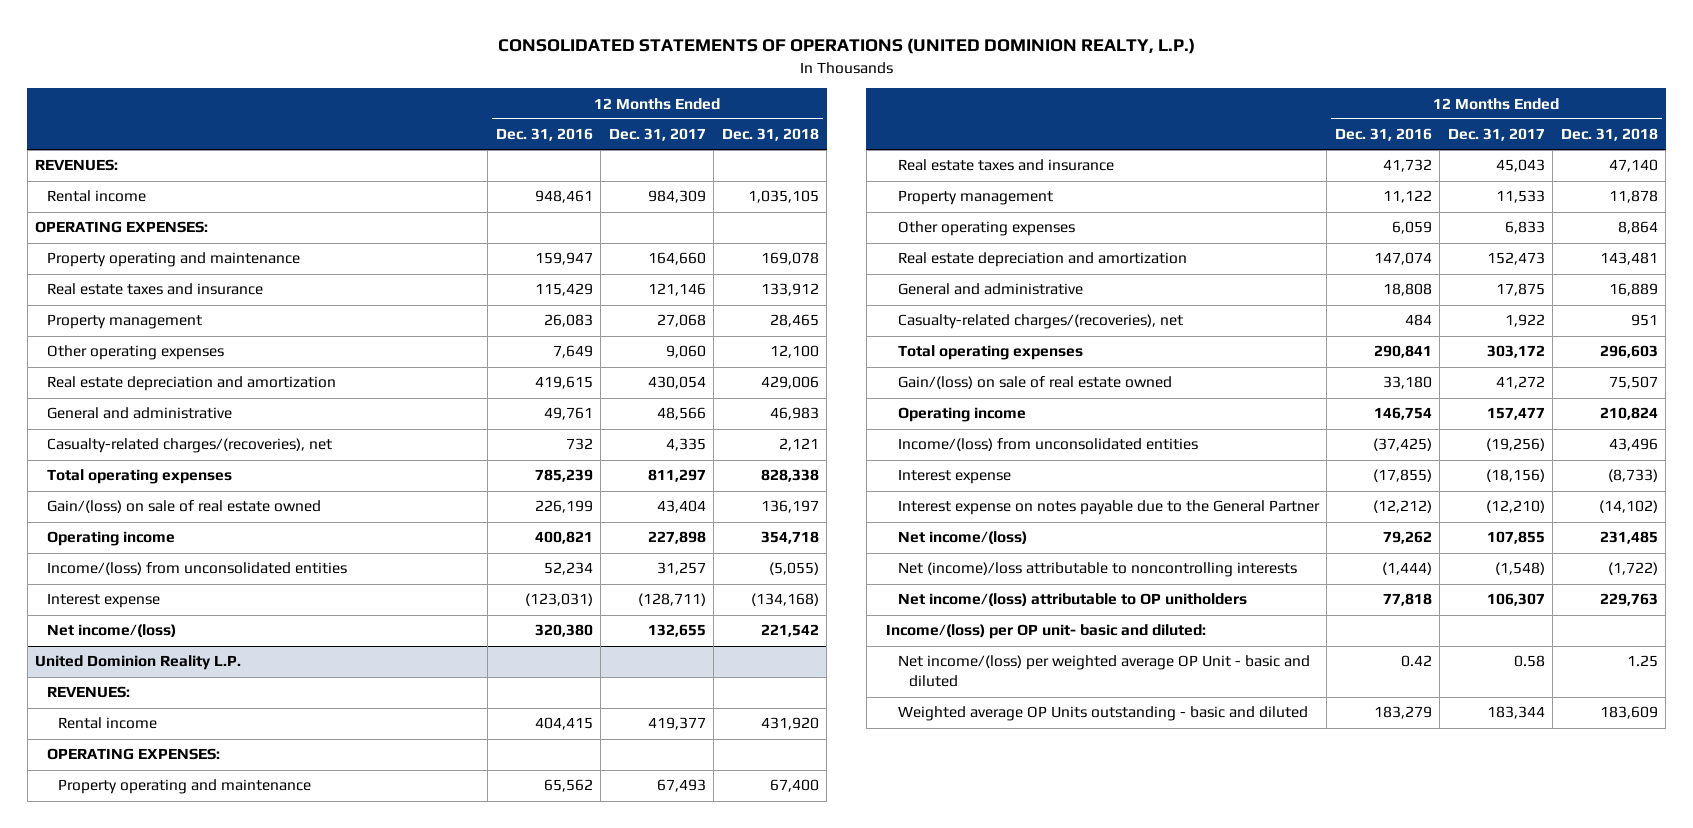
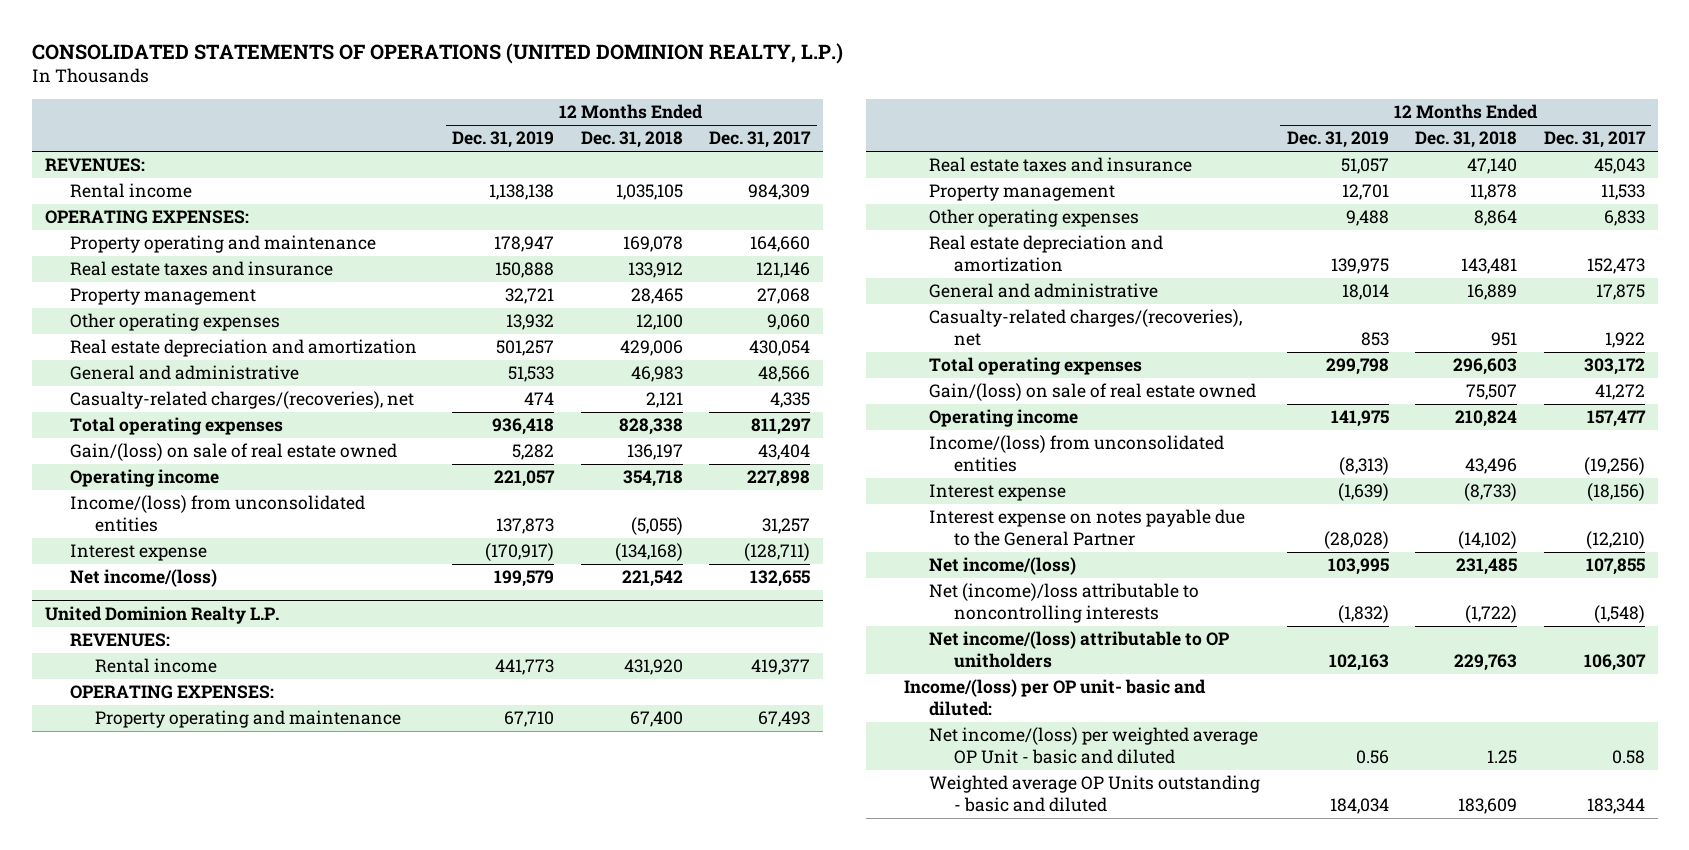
- | 12 Months Ended Dec. 31, 2016 | 12 Months Ended Dec. 31, 2017 | 12 Months Ended Dec. 31, 2018
+ | 12 Months Ended Dec. 31, 2019 | 12 Months Ended Dec. 31, 2018 | 12 Months Ended Dec. 31, 2017
- United Dominion Reality L.P.
+ United Dominion Realty L.P.

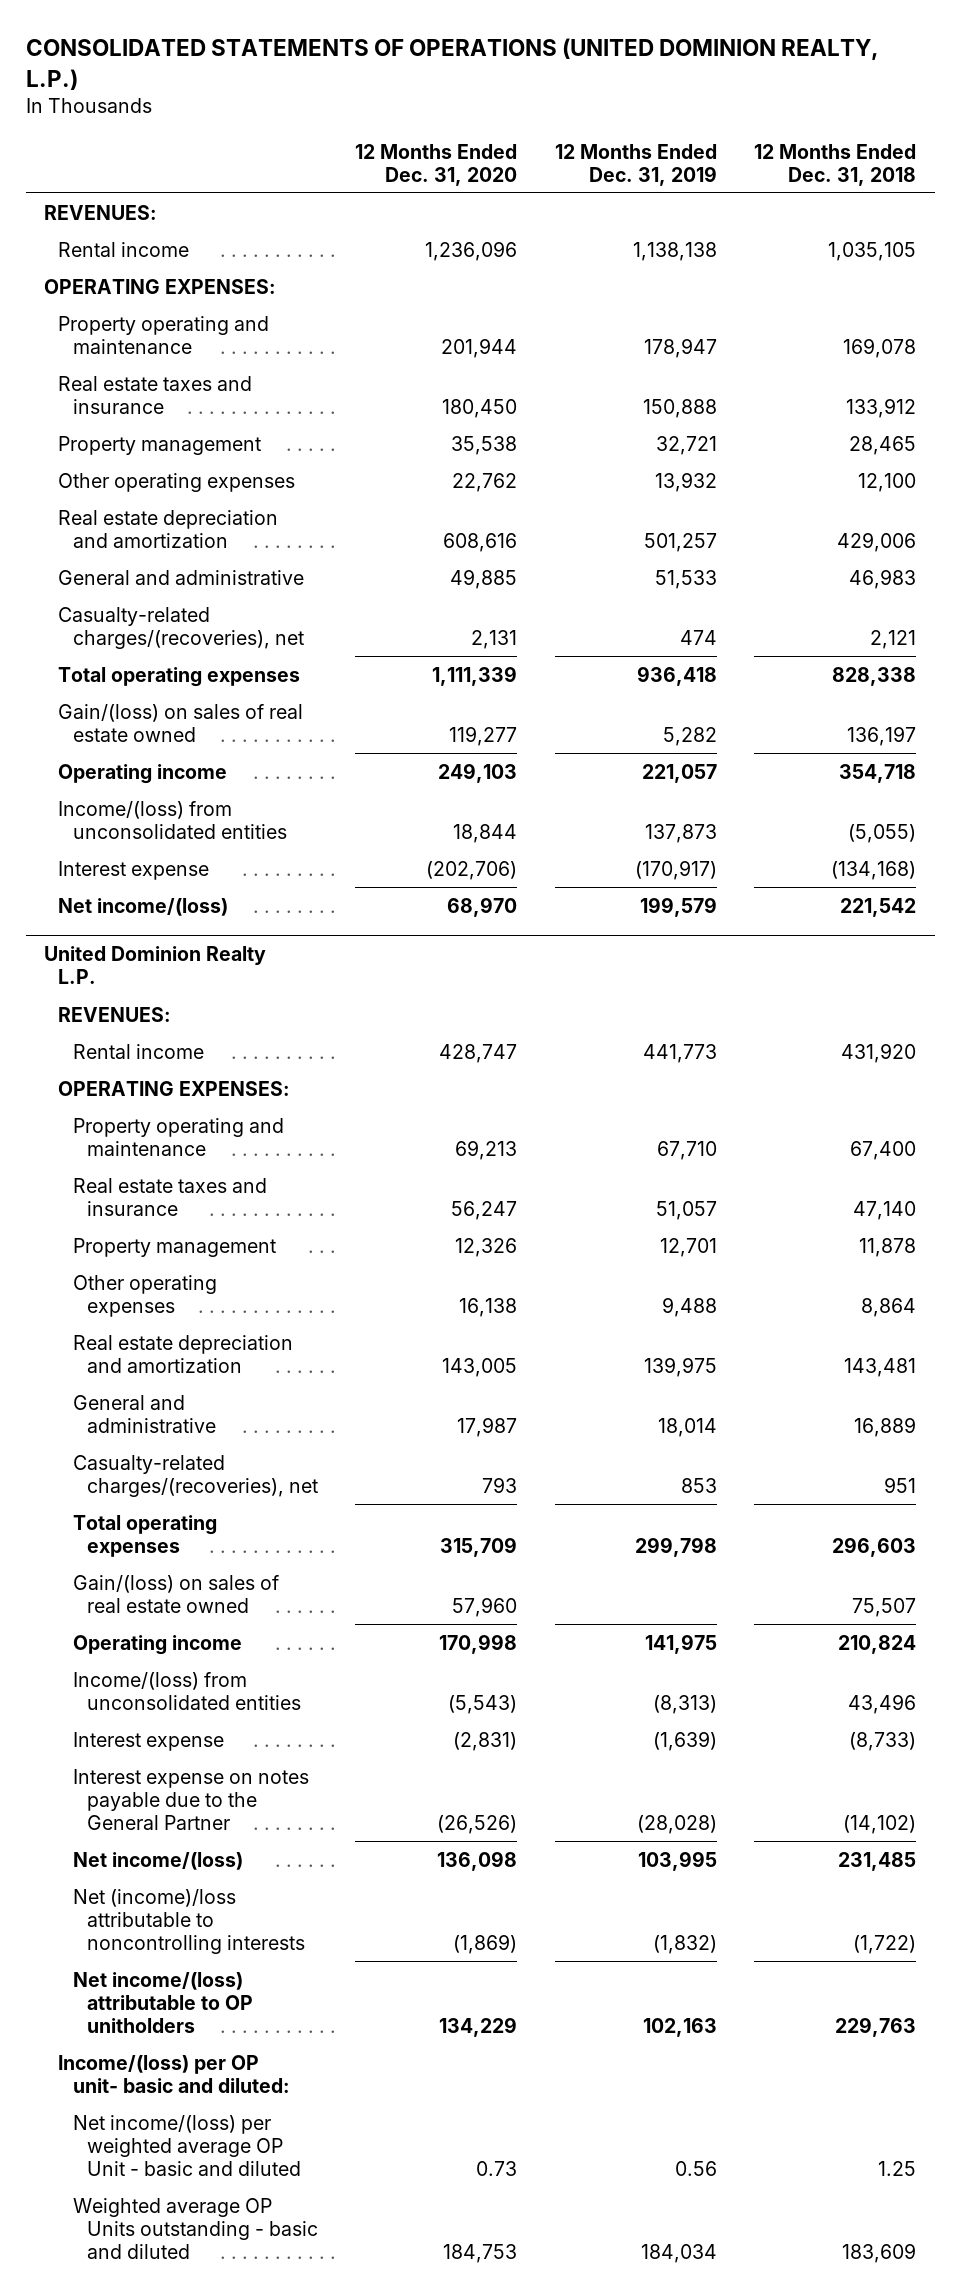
- | 12 Months Ended Dec. 31, 2019 | 12 Months Ended Dec. 31, 2018 | 12 Months Ended Dec. 31, 2017
+ | 12 Months Ended Dec. 31, 2020 | 12 Months Ended Dec. 31, 2019 | 12 Months Ended Dec. 31, 2018
- Gain/(loss) on sale of real estate owned | 5,282 | 136,197 | 43,404
+ Gain/(loss) on sales of real estate owned | 119,277 | 5,282 | 136,197
@ United Dominion Realty L.P.
- Gain/(loss) on sale of real estate owned | | 75,507 | 41,272
+ Gain/(loss) on sales of real estate owned | 57,960 | | 75,507

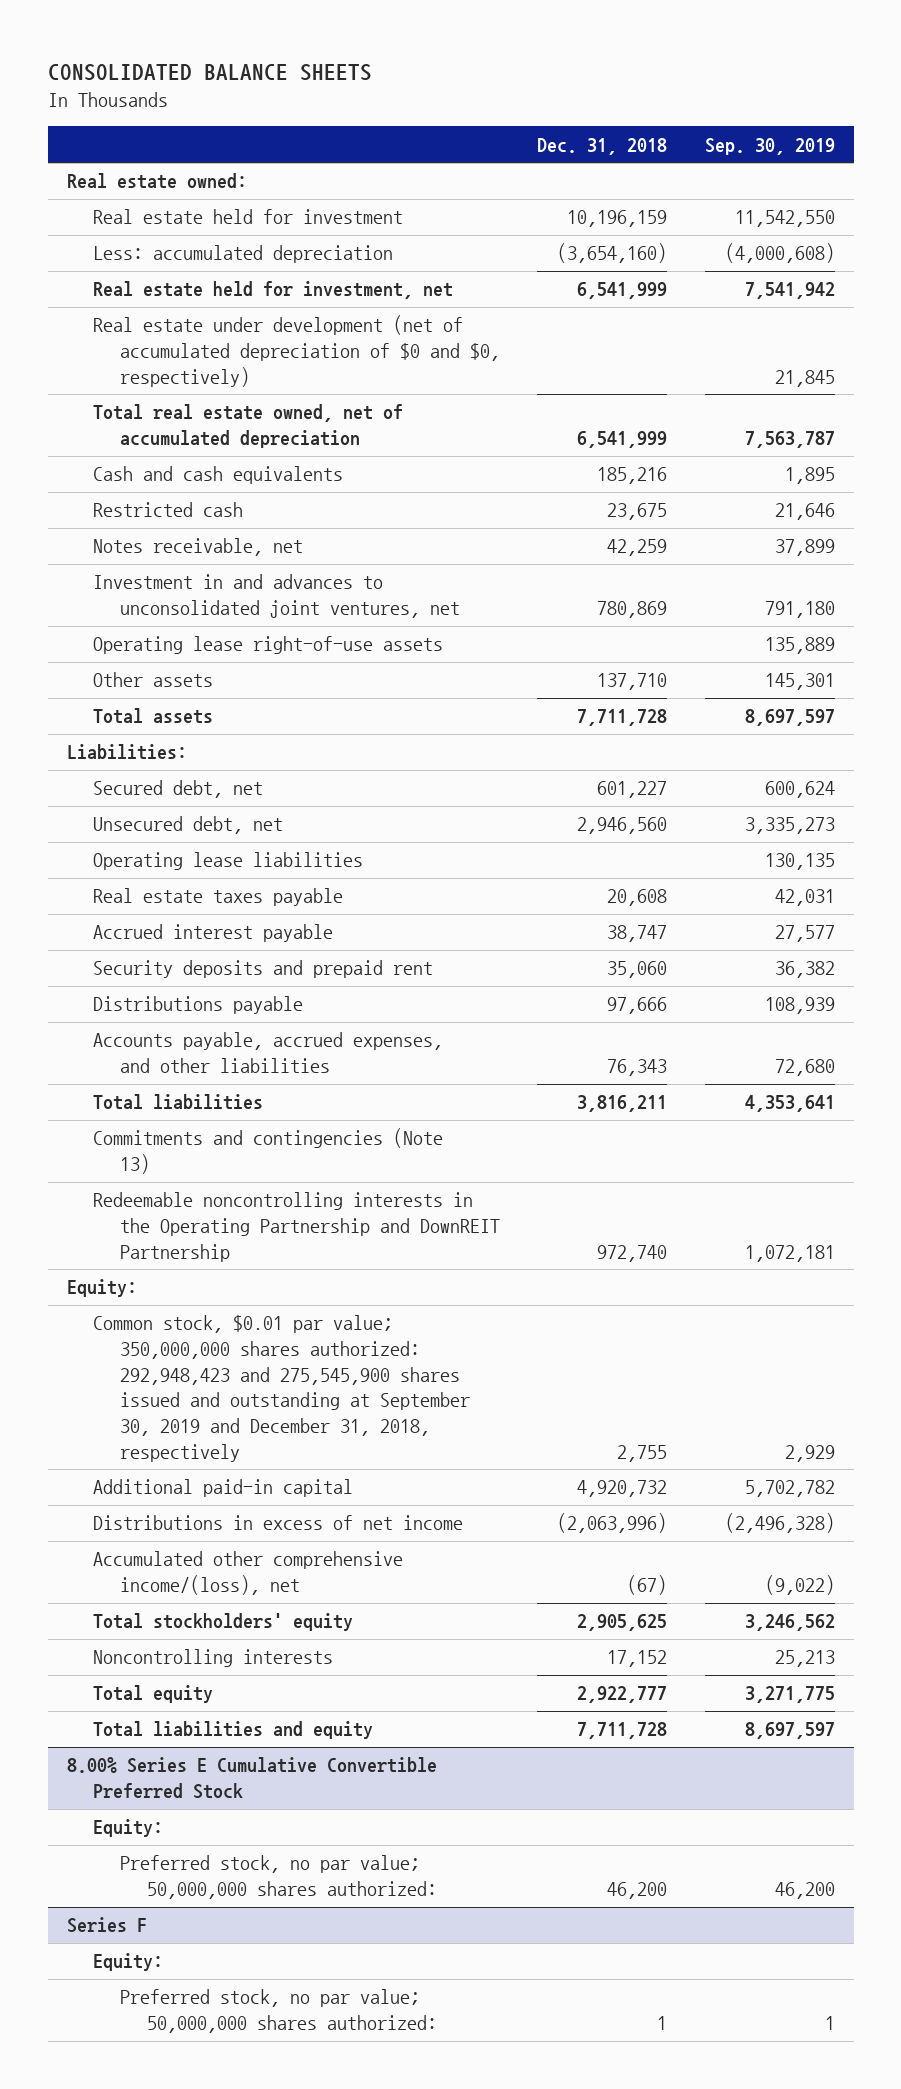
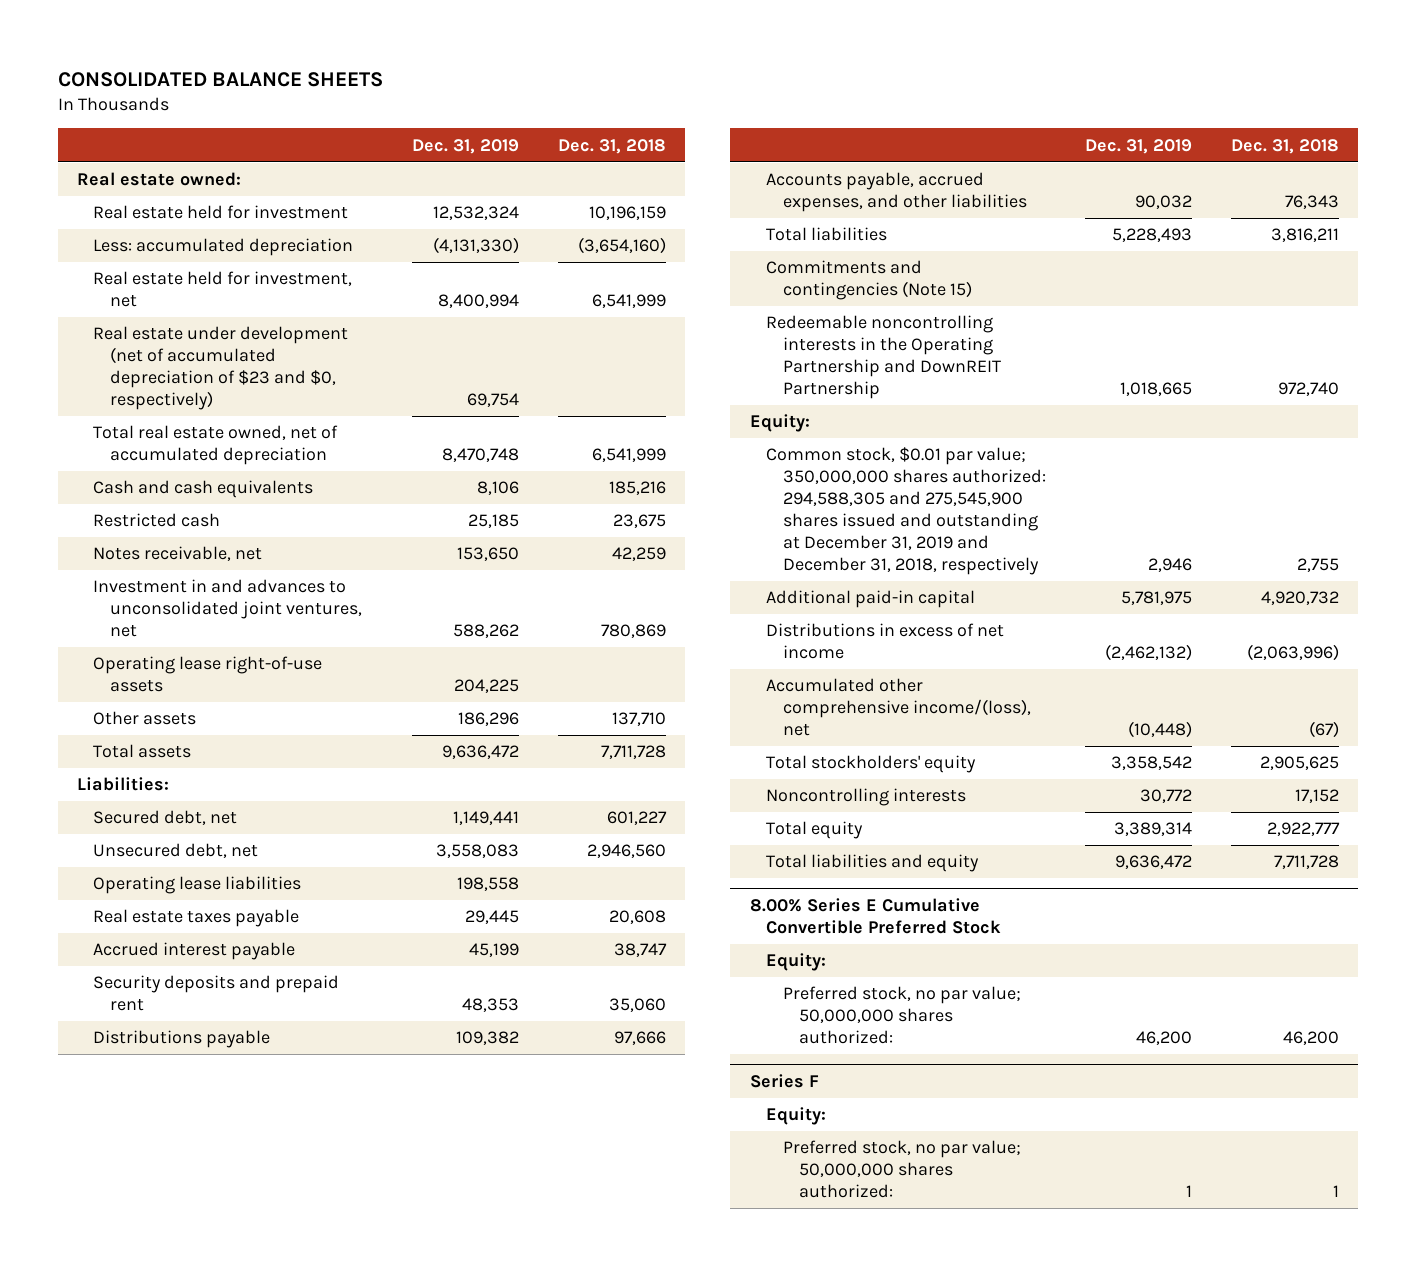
- | Dec. 31, 2018 | Sep. 30, 2019
+ | Dec. 31, 2019 | Dec. 31, 2018
- Real estate under development (net of accumulated depreciation of $0 and $0, respectively) | | 21,845
+ Real estate under development (net of accumulated depreciation of $23 and $0, respectively) | 69,754 |
- Commitments and contingencies (Note 13)
+ Commitments and contingencies (Note 15)
- Common stock, $0.01 par value; 350,000,000 shares authorized: 292,948,423 and 275,545,900 shares issued and outstanding at September 30, 2019 and December 31, 2018, respectively | 2,755 | 2,929
+ Common stock, $0.01 par value; 350,000,000 shares authorized: 294,588,305 and 275,545,900 shares issued and outstanding at December 31, 2019 and December 31, 2018, respectively | 2,946 | 2,755

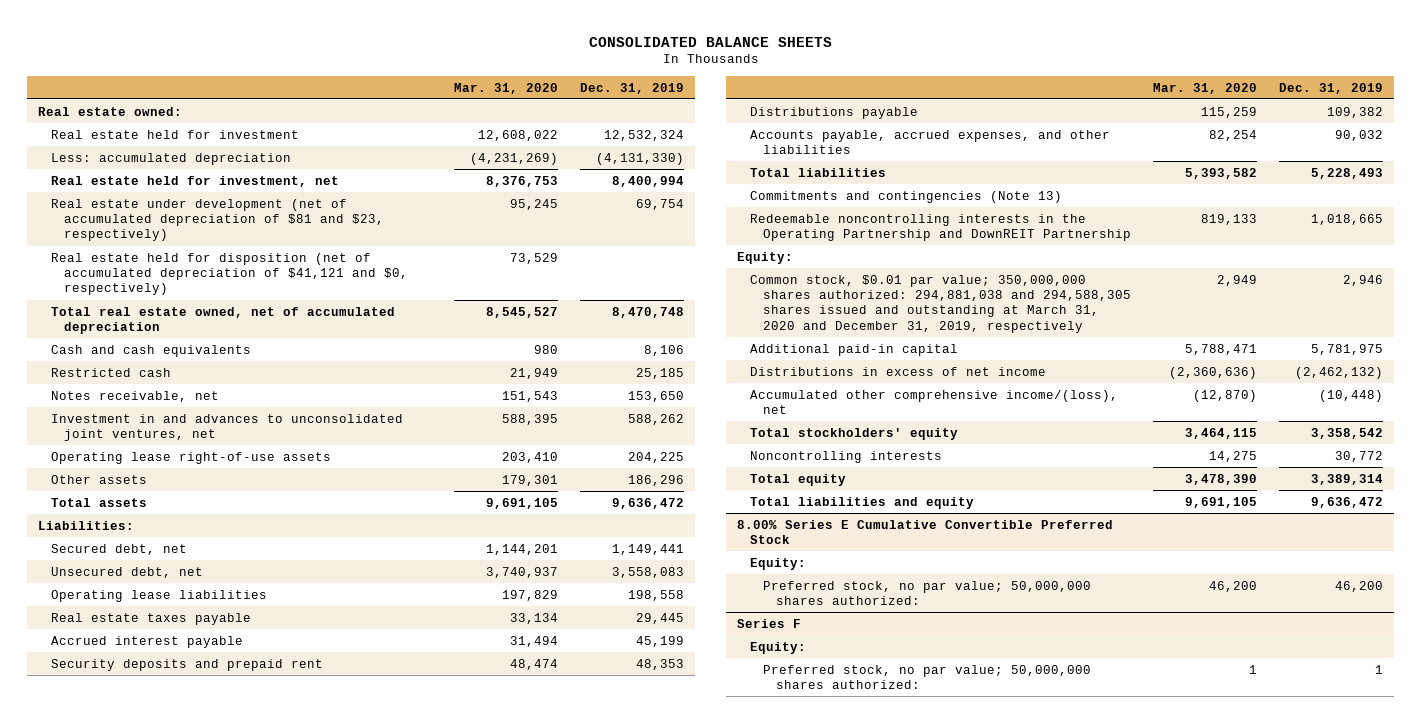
- | Dec. 31, 2019 | Dec. 31, 2018
+ | Mar. 31, 2020 | Dec. 31, 2019
- Real estate under development (net of accumulated depreciation of $23 and $0, respectively) | 69,754 |
+ Real estate under development (net of accumulated depreciation of $81 and $23, respectively) | 95,245 | 69,754
+ Real estate held for disposition (net of accumulated depreciation of $41,121 and $0, respectively) | 73,529 |
- Commitments and contingencies (Note 15)
+ Commitments and contingencies (Note 13)
- Common stock, $0.01 par value; 350,000,000 shares authorized: 294,588,305 and 275,545,900 shares issued and outstanding at December 31, 2019 and December 31, 2018, respectively | 2,946 | 2,755
+ Common stock, $0.01 par value; 350,000,000 shares authorized: 294,881,038 and 294,588,305 shares issued and outstanding at March 31, 2020 and December 31, 2019, respectively | 2,949 | 2,946

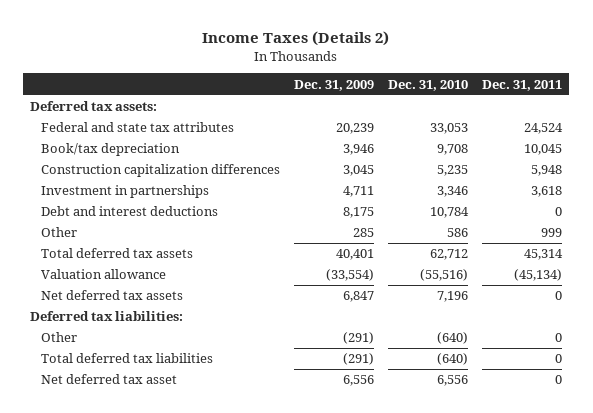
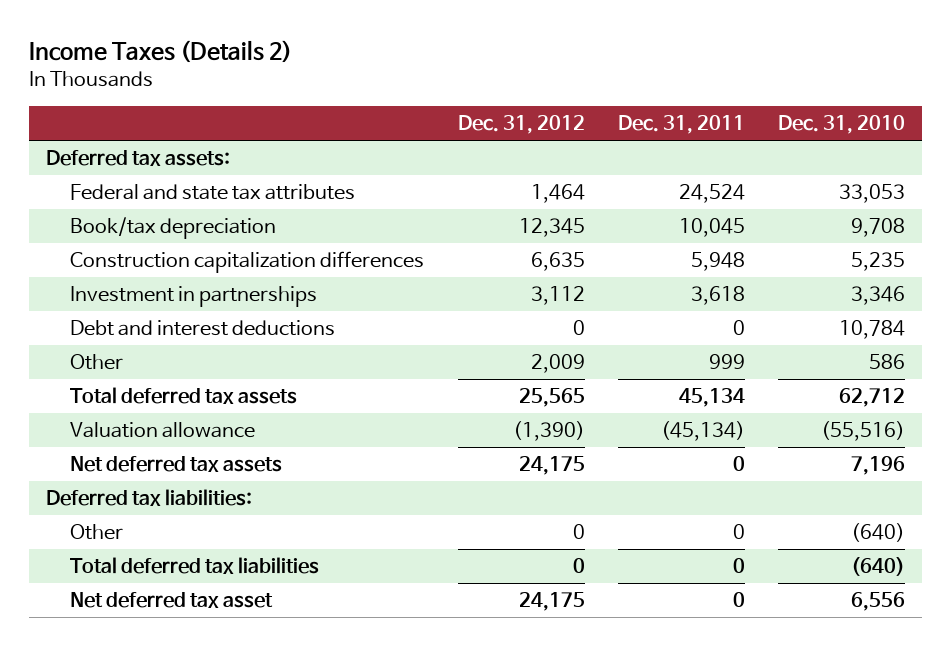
- | Dec. 31, 2009 | Dec. 31, 2010 | Dec. 31, 2011
+ | Dec. 31, 2012 | Dec. 31, 2011 | Dec. 31, 2010
- Total deferred tax assets | 40,401 | 62,712 | 45,314
+ Total deferred tax assets | 25,565 | 45,134 | 62,712

